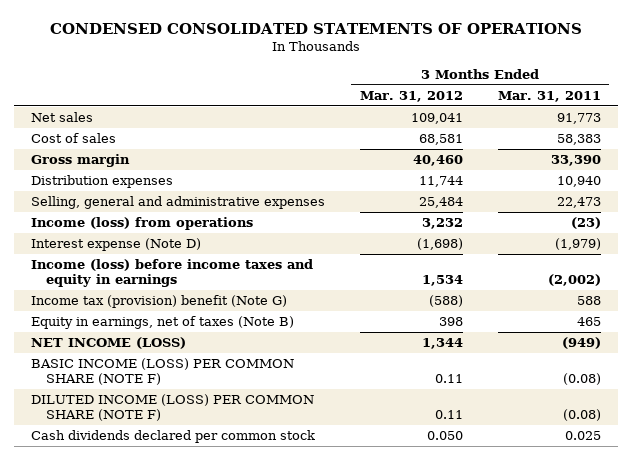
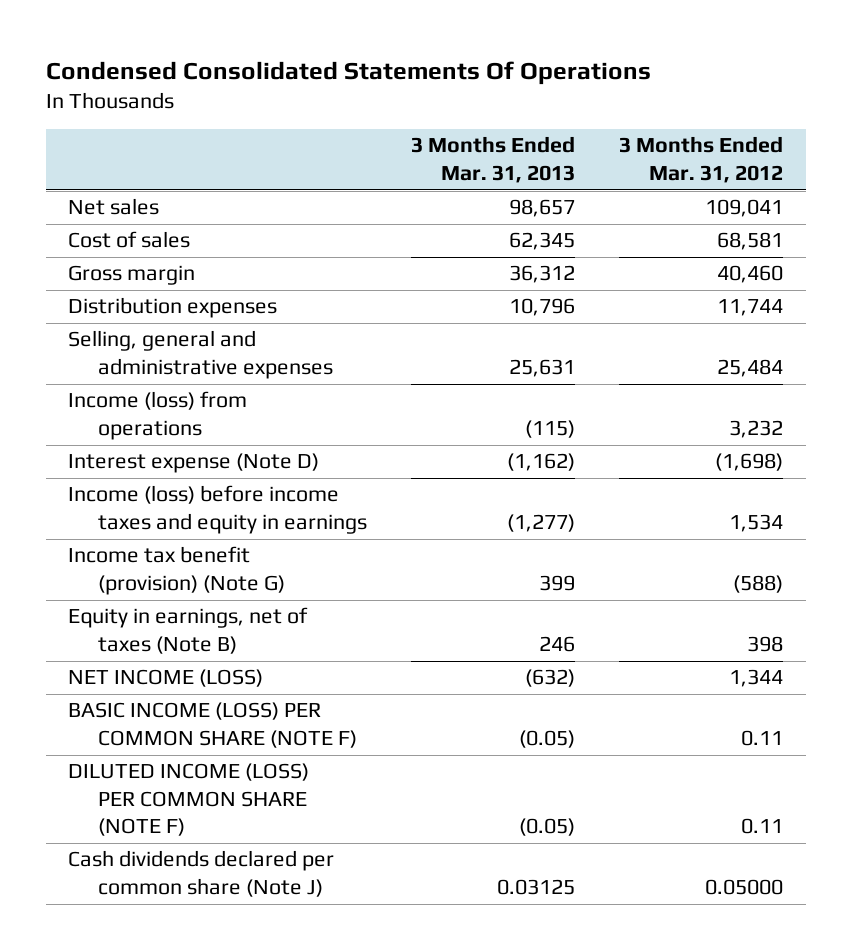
- CONDENSED CONSOLIDATED STATEMENTS OF OPERATIONS
+ Condensed Consolidated Statements Of Operations
- | 3 Months Ended Mar. 31, 2012 | 3 Months Ended Mar. 31, 2011
+ | 3 Months Ended Mar. 31, 2013 | 3 Months Ended Mar. 31, 2012
- Income tax (provision) benefit (Note G) | (588) | 588
+ Income tax benefit (provision) (Note G) | 399 | (588)
- Cash dividends declared per common stock | 0.050 | 0.025
+ Cash dividends declared per common share (Note J) | 0.03125 | 0.05000

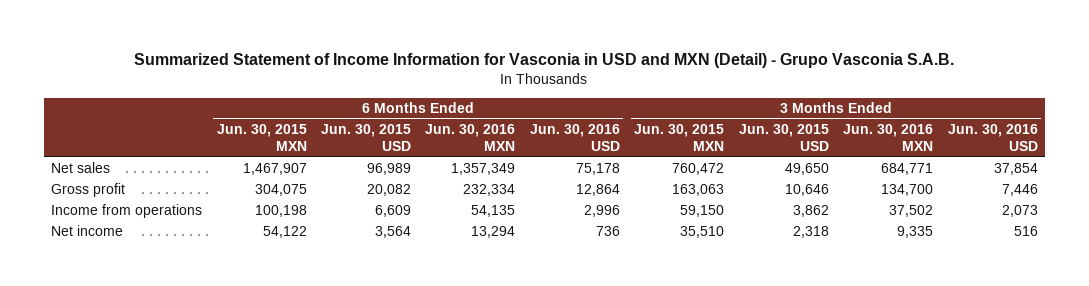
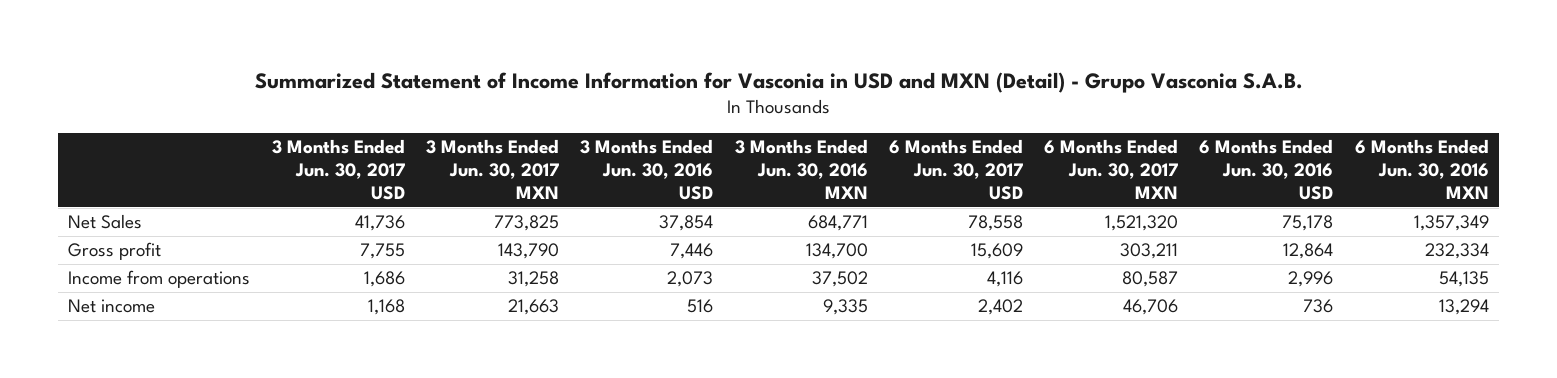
- | 6 Months Ended Jun. 30, 2015 MXN | 6 Months Ended Jun. 30, 2015 USD | 6 Months Ended Jun. 30, 2016 MXN | 6 Months Ended Jun. 30, 2016 USD | 3 Months Ended Jun. 30, 2015 MXN | 3 Months Ended Jun. 30, 2015 USD | 3 Months Ended Jun. 30, 2016 MXN | 3 Months Ended Jun. 30, 2016 USD
+ | 3 Months Ended Jun. 30, 2017 USD | 3 Months Ended Jun. 30, 2017 MXN | 3 Months Ended Jun. 30, 2016 USD | 3 Months Ended Jun. 30, 2016 MXN | 6 Months Ended Jun. 30, 2017 USD | 6 Months Ended Jun. 30, 2017 MXN | 6 Months Ended Jun. 30, 2016 USD | 6 Months Ended Jun. 30, 2016 MXN
- Net sales | 1,467,907 | 96,989 | 1,357,349 | 75,178 | 760,472 | 49,650 | 684,771 | 37,854
+ Net Sales | 41,736 | 773,825 | 37,854 | 684,771 | 78,558 | 1,521,320 | 75,178 | 1,357,349

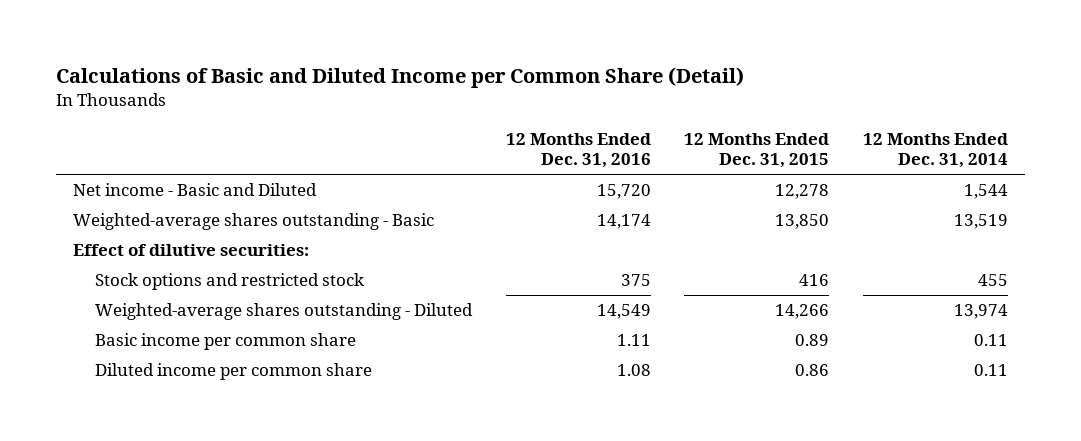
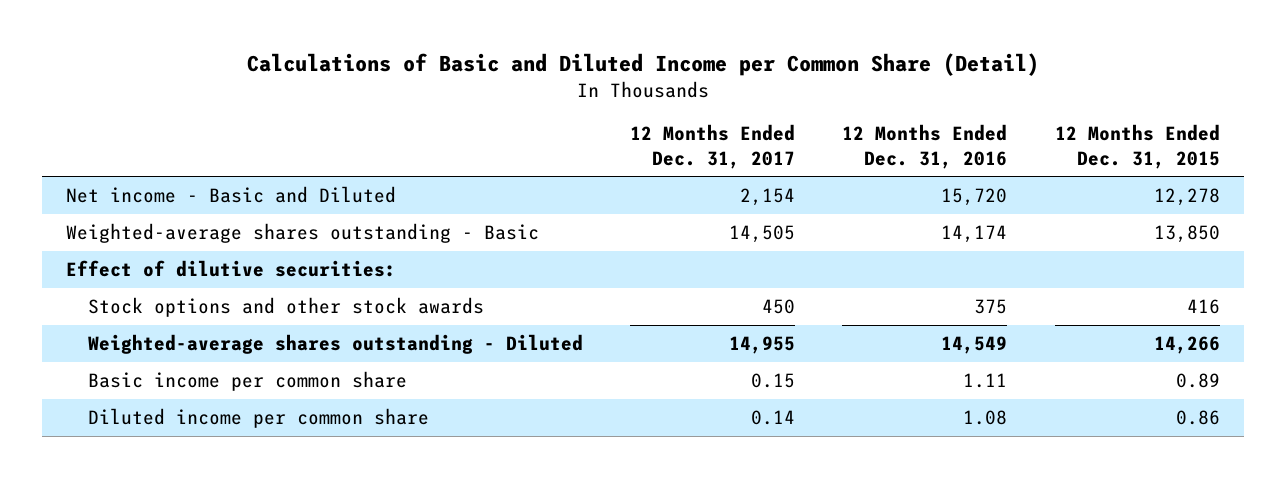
- | 12 Months Ended Dec. 31, 2016 | 12 Months Ended Dec. 31, 2015 | 12 Months Ended Dec. 31, 2014
+ | 12 Months Ended Dec. 31, 2017 | 12 Months Ended Dec. 31, 2016 | 12 Months Ended Dec. 31, 2015
- Stock options and restricted stock | 375 | 416 | 455
+ Stock options and other stock awards | 450 | 375 | 416

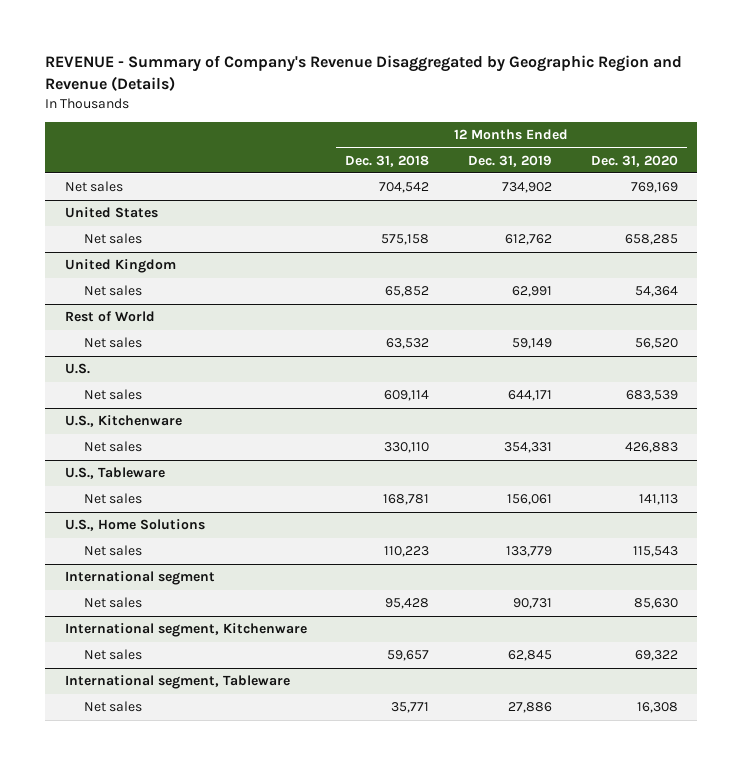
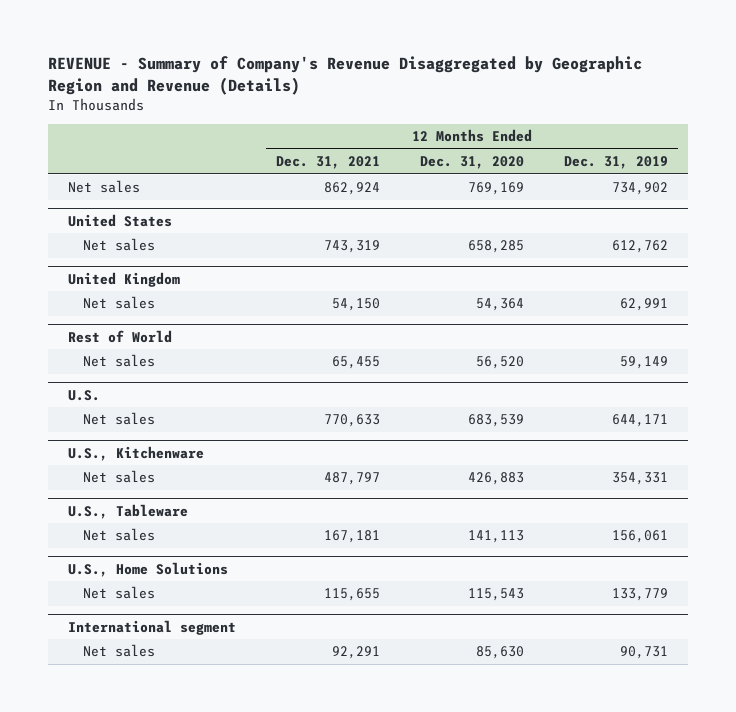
- | 12 Months Ended Dec. 31, 2018 | 12 Months Ended Dec. 31, 2019 | 12 Months Ended Dec. 31, 2020
+ | 12 Months Ended Dec. 31, 2021 | 12 Months Ended Dec. 31, 2020 | 12 Months Ended Dec. 31, 2019
- International segment, Kitchenware
- Net sales | 59,657 | 62,845 | 69,322
- International segment, Tableware
- Net sales | 35,771 | 27,886 | 16,308

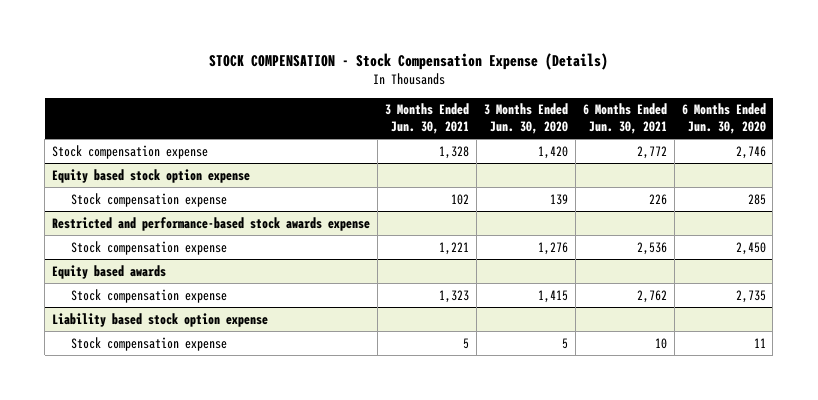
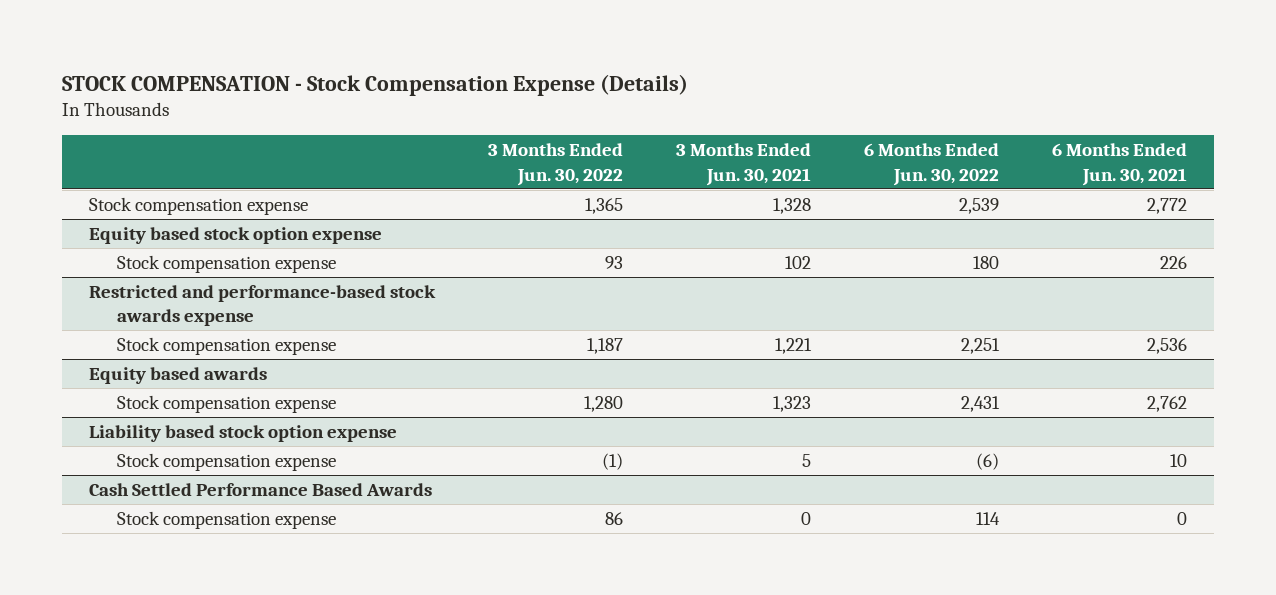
- | 3 Months Ended Jun. 30, 2021 | 3 Months Ended Jun. 30, 2020 | 6 Months Ended Jun. 30, 2021 | 6 Months Ended Jun. 30, 2020
+ | 3 Months Ended Jun. 30, 2022 | 3 Months Ended Jun. 30, 2021 | 6 Months Ended Jun. 30, 2022 | 6 Months Ended Jun. 30, 2021
+ Cash Settled Performance Based Awards
+ Stock compensation expense | 86 | 0 | 114 | 0

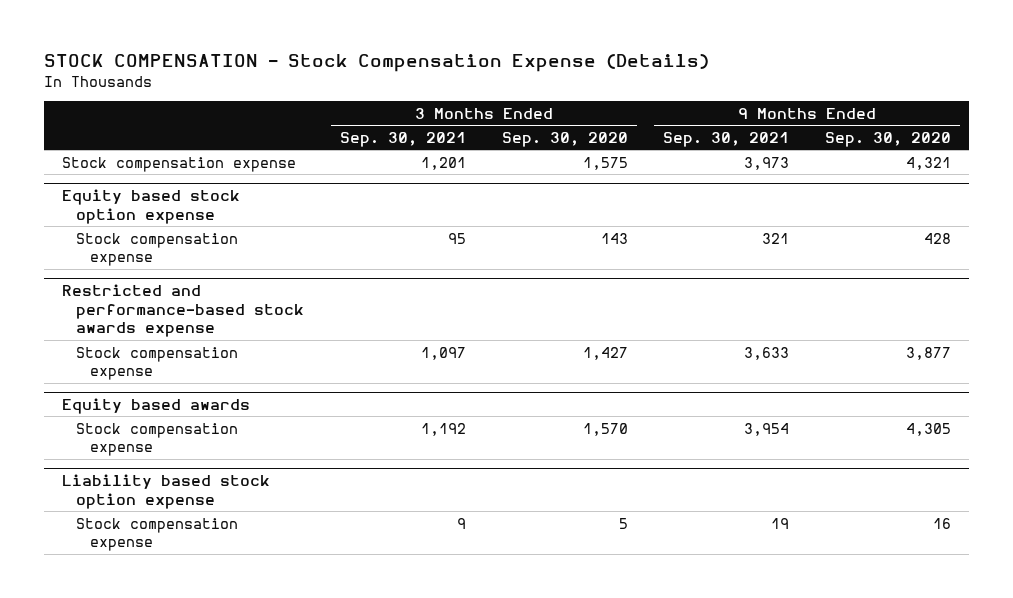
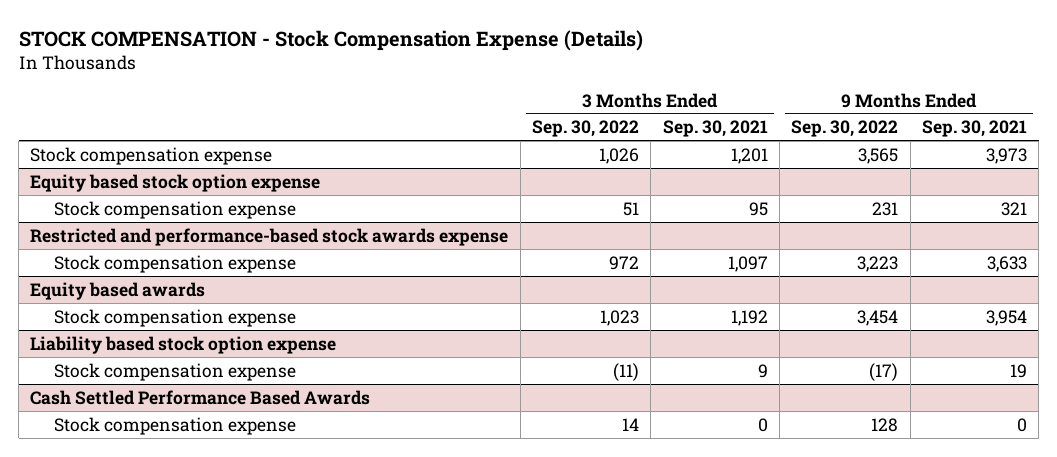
- | 3 Months Ended Sep. 30, 2021 | 3 Months Ended Sep. 30, 2020 | 9 Months Ended Sep. 30, 2021 | 9 Months Ended Sep. 30, 2020
+ | 3 Months Ended Sep. 30, 2022 | 3 Months Ended Sep. 30, 2021 | 9 Months Ended Sep. 30, 2022 | 9 Months Ended Sep. 30, 2021
+ Cash Settled Performance Based Awards
+ Stock compensation expense | 14 | 0 | 128 | 0

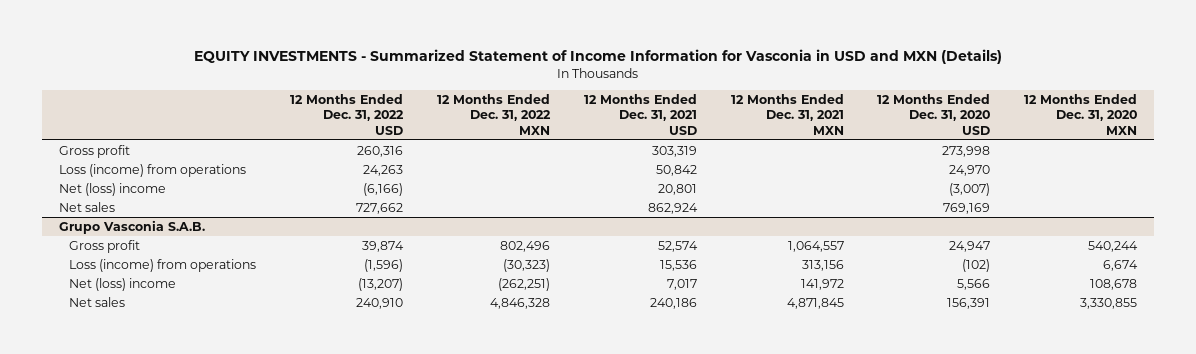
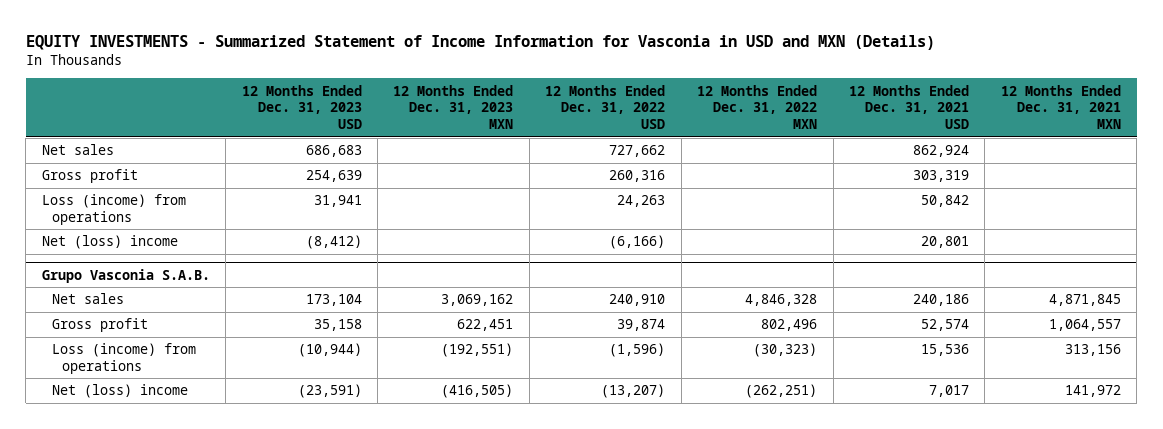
- | 12 Months Ended Dec. 31, 2022 USD | 12 Months Ended Dec. 31, 2022 MXN | 12 Months Ended Dec. 31, 2021 USD | 12 Months Ended Dec. 31, 2021 MXN | 12 Months Ended Dec. 31, 2020 USD | 12 Months Ended Dec. 31, 2020 MXN
+ | 12 Months Ended Dec. 31, 2023 USD | 12 Months Ended Dec. 31, 2023 MXN | 12 Months Ended Dec. 31, 2022 USD | 12 Months Ended Dec. 31, 2022 MXN | 12 Months Ended Dec. 31, 2021 USD | 12 Months Ended Dec. 31, 2021 MXN
moved up: Net sales | 686,683 | | 727,662 | | 862,924 |
@ Grupo Vasconia S.A.B.
moved up: Net sales | 173,104 | 3,069,162 | 240,910 | 4,846,328 | 240,186 | 4,871,845

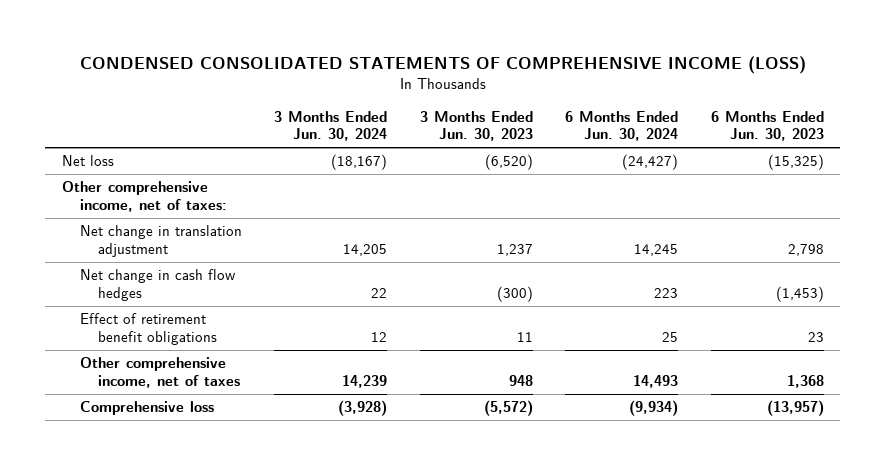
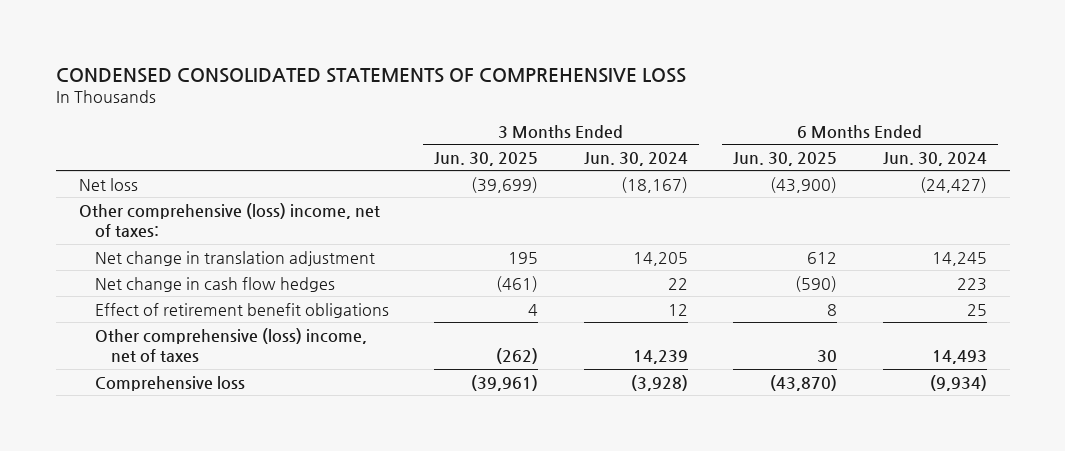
- CONDENSED CONSOLIDATED STATEMENTS OF COMPREHENSIVE INCOME (LOSS)
+ CONDENSED CONSOLIDATED STATEMENTS OF COMPREHENSIVE LOSS
- | 3 Months Ended Jun. 30, 2024 | 3 Months Ended Jun. 30, 2023 | 6 Months Ended Jun. 30, 2024 | 6 Months Ended Jun. 30, 2023
+ | 3 Months Ended Jun. 30, 2025 | 3 Months Ended Jun. 30, 2024 | 6 Months Ended Jun. 30, 2025 | 6 Months Ended Jun. 30, 2024
- Other comprehensive income, net of taxes:
+ Other comprehensive (loss) income, net of taxes:
- Other comprehensive income, net of taxes | 14,239 | 948 | 14,493 | 1,368
+ Other comprehensive (loss) income, net of taxes | (262) | 14,239 | 30 | 14,493

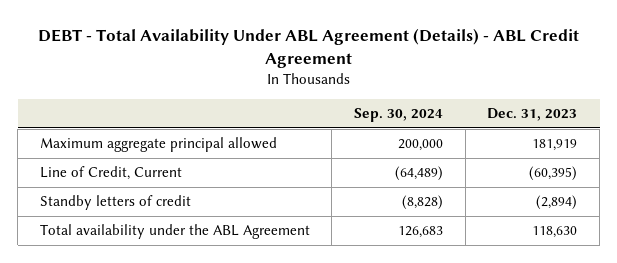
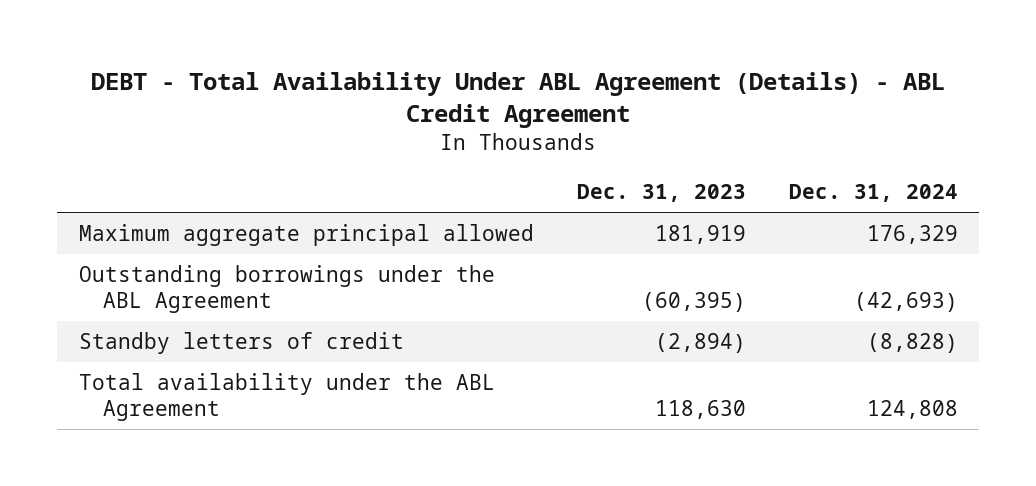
- | Sep. 30, 2024 | Dec. 31, 2023
+ | Dec. 31, 2023 | Dec. 31, 2024
- Line of Credit, Current | (64,489) | (60,395)
+ Outstanding borrowings under the ABL Agreement | (60,395) | (42,693)

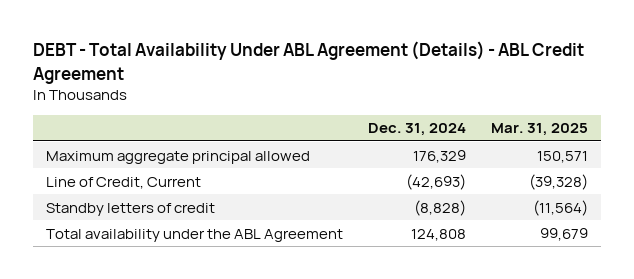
- | Dec. 31, 2023 | Dec. 31, 2024
+ | Dec. 31, 2024 | Mar. 31, 2025
- Outstanding borrowings under the ABL Agreement | (60,395) | (42,693)
+ Line of Credit, Current | (42,693) | (39,328)

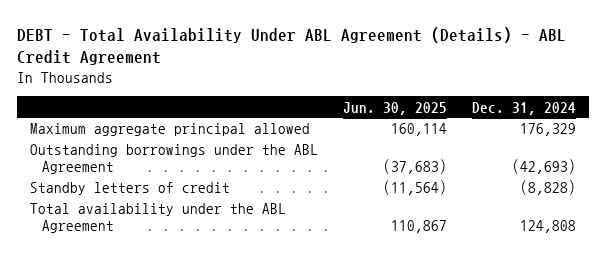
- | Dec. 31, 2024 | Mar. 31, 2025
+ | Jun. 30, 2025 | Dec. 31, 2024
- Line of Credit, Current | (42,693) | (39,328)
+ Outstanding borrowings under the ABL Agreement | (37,683) | (42,693)

